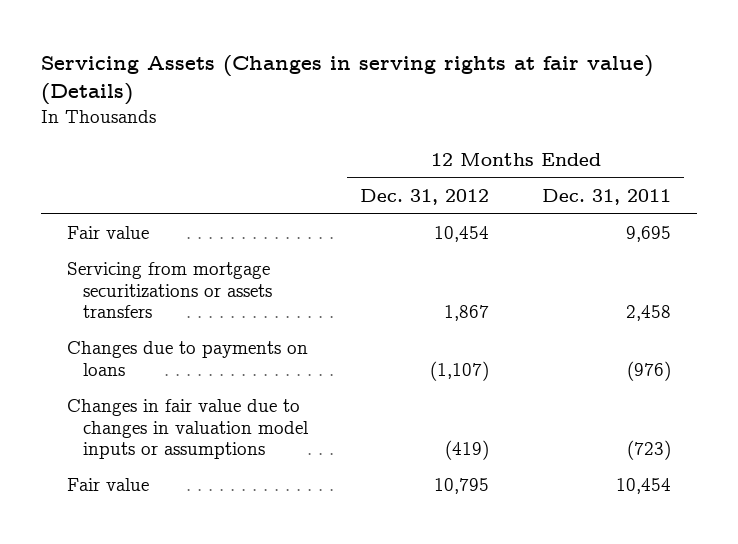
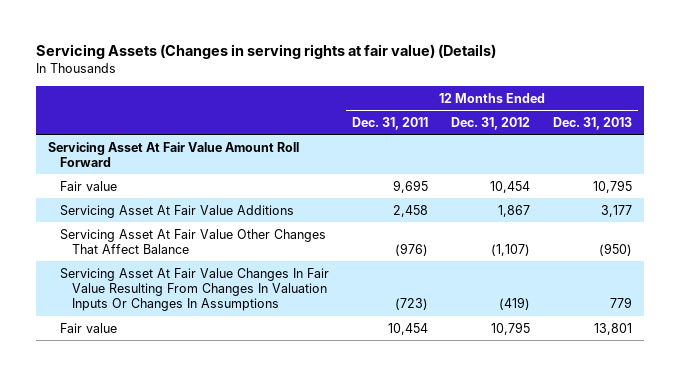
- | 12 Months Ended Dec. 31, 2012 | 12 Months Ended Dec. 31, 2011
+ | 12 Months Ended Dec. 31, 2011 | 12 Months Ended Dec. 31, 2012 | 12 Months Ended Dec. 31, 2013
+ Servicing Asset At Fair Value Amount Roll Forward
- Servicing from mortgage securitizations or assets transfers | 1,867 | 2,458
- Changes due to payments on loans | (1,107) | (976)
- Changes in fair value due to changes in valuation model inputs or assumptions | (419) | (723)
+ Servicing Asset At Fair Value Additions | 2,458 | 1,867 | 3,177
+ Servicing Asset At Fair Value Other Changes That Affect Balance | (976) | (1,107) | (950)
+ Servicing Asset At Fair Value Changes In Fair Value Resulting From Changes In Valuation Inputs Or Changes In Assumptions | (723) | (419) | 779

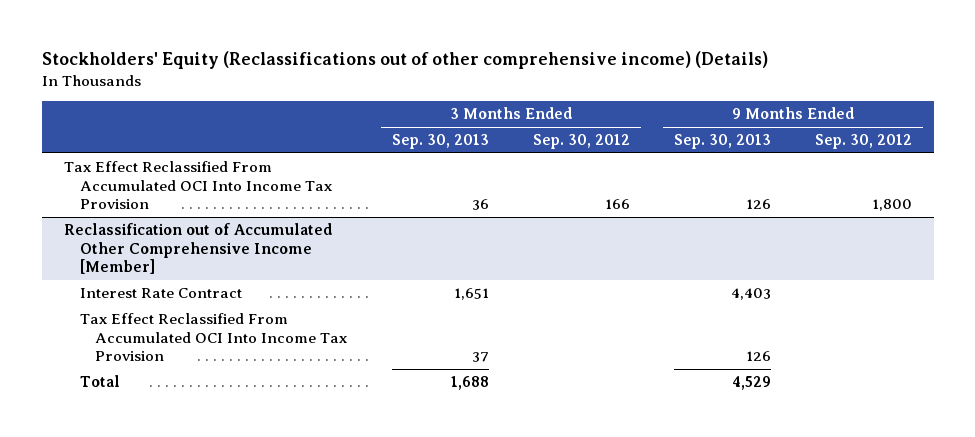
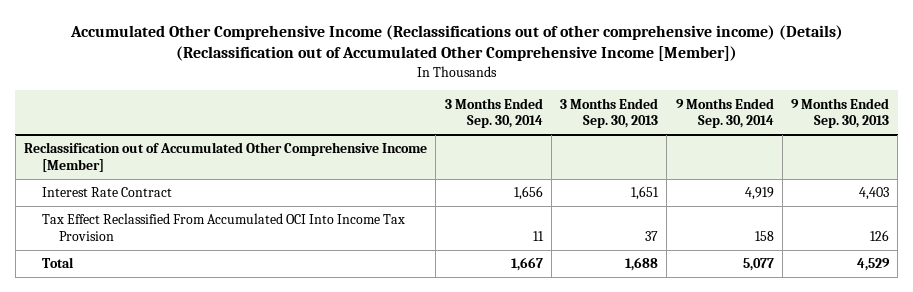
- Stockholders' Equity (Reclassifications out of other comprehensive income) (Details)
+ Accumulated Other Comprehensive Income (Reclassifications out of other comprehensive income) (Details) (Reclassification out of Accumulated Other Comprehensive Income [Member])
- | 3 Months Ended Sep. 30, 2013 | 3 Months Ended Sep. 30, 2012 | 9 Months Ended Sep. 30, 2013 | 9 Months Ended Sep. 30, 2012
+ | 3 Months Ended Sep. 30, 2014 | 3 Months Ended Sep. 30, 2013 | 9 Months Ended Sep. 30, 2014 | 9 Months Ended Sep. 30, 2013
- Tax Effect Reclassified From Accumulated OCI Into Income Tax Provision | 36 | 166 | 126 | 1,800

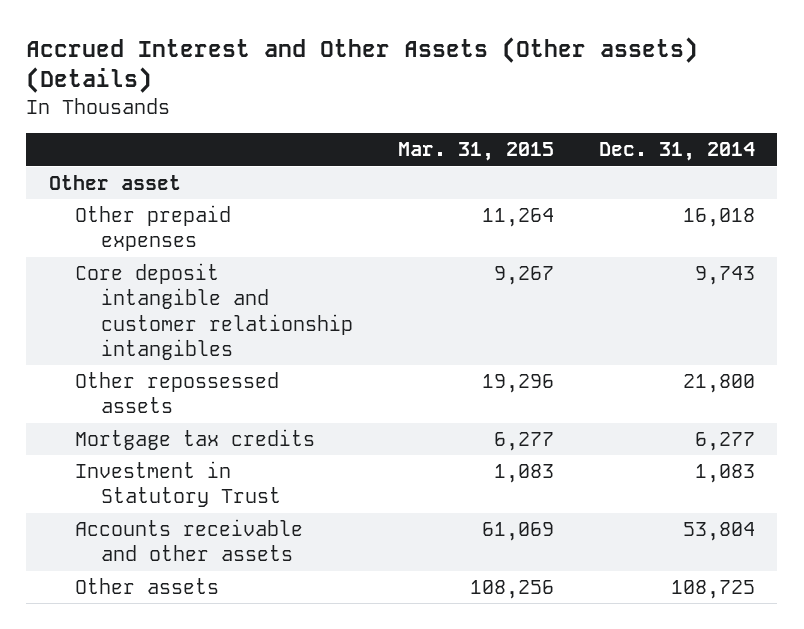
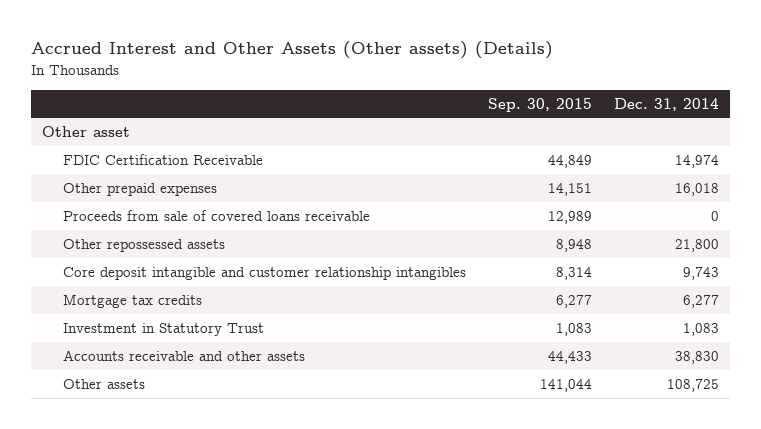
- | Mar. 31, 2015 | Dec. 31, 2014
+ | Sep. 30, 2015 | Dec. 31, 2014
+ FDIC Certification Receivable | 44,849 | 14,974
+ Proceeds from sale of covered loans receivable | 12,989 | 0
moved down: Core deposit intangible and customer relationship intangibles | 8,314 | 9,743
- Accounts receivable and other assets | 61,069 | 53,804
+ Accounts receivable and other assets | 44,433 | 38,830

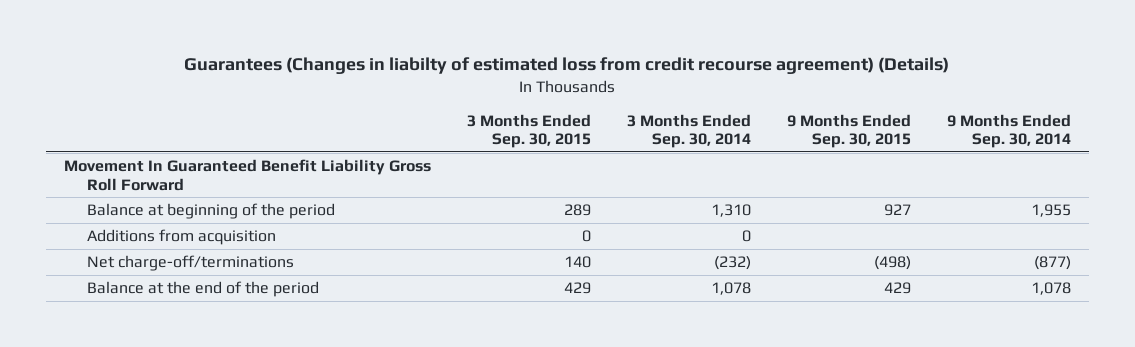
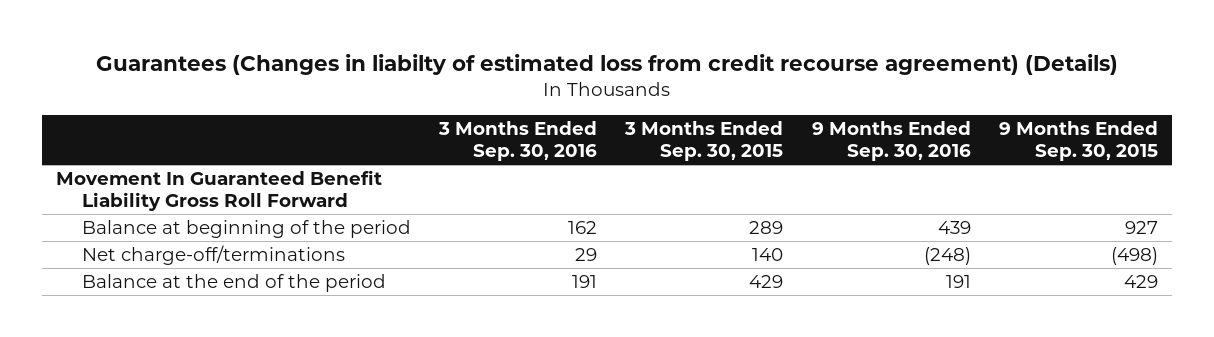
- | 3 Months Ended Sep. 30, 2015 | 3 Months Ended Sep. 30, 2014 | 9 Months Ended Sep. 30, 2015 | 9 Months Ended Sep. 30, 2014
+ | 3 Months Ended Sep. 30, 2016 | 3 Months Ended Sep. 30, 2015 | 9 Months Ended Sep. 30, 2016 | 9 Months Ended Sep. 30, 2015
- Additions from acquisition | 0 | 0 | |

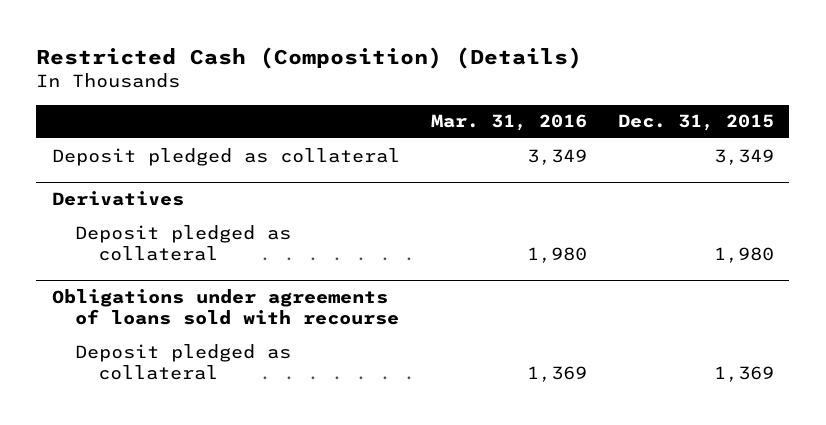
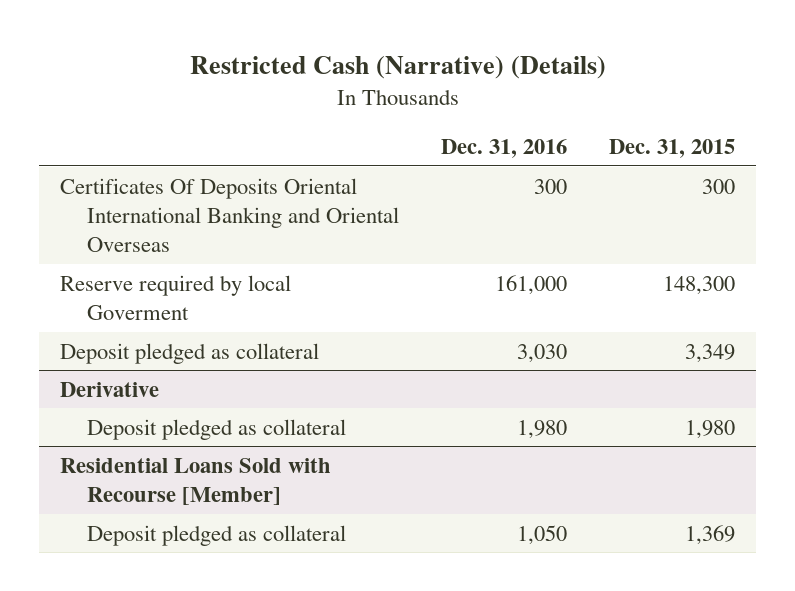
- Restricted Cash (Composition) (Details)
+ Restricted Cash (Narrative) (Details)
- | Mar. 31, 2016 | Dec. 31, 2015
+ | Dec. 31, 2016 | Dec. 31, 2015
+ Certificates Of Deposits Oriental International Banking and Oriental Overseas | 300 | 300
+ Reserve required by local Goverment | 161,000 | 148,300
- Derivatives
+ Derivative
- Obligations under agreements of loans sold with recourse
+ Residential Loans Sold with Recourse [Member]

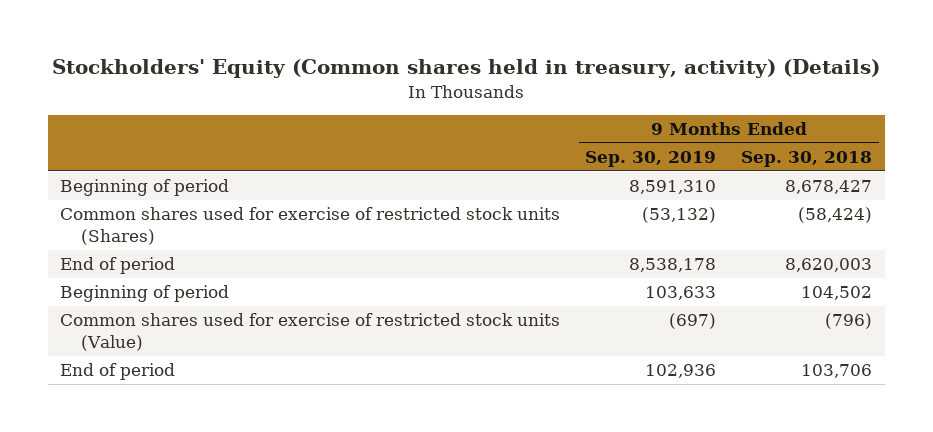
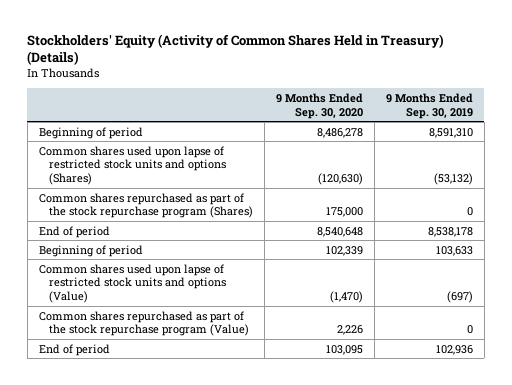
- Stockholders' Equity (Common shares held in treasury, activity) (Details)
+ Stockholders' Equity (Activity of Common Shares Held in Treasury) (Details)
- | 9 Months Ended Sep. 30, 2019 | 9 Months Ended Sep. 30, 2018
+ | 9 Months Ended Sep. 30, 2020 | 9 Months Ended Sep. 30, 2019
- Common shares used for exercise of restricted stock units (Shares) | (53,132) | (58,424)
+ Common shares used upon lapse of restricted stock units and options (Shares) | (120,630) | (53,132)
+ Common shares repurchased as part of the stock repurchase program (Shares) | 175,000 | 0
- Common shares used for exercise of restricted stock units (Value) | (697) | (796)
+ Common shares used upon lapse of restricted stock units and options (Value) | (1,470) | (697)
+ Common shares repurchased as part of the stock repurchase program (Value) | 2,226 | 0

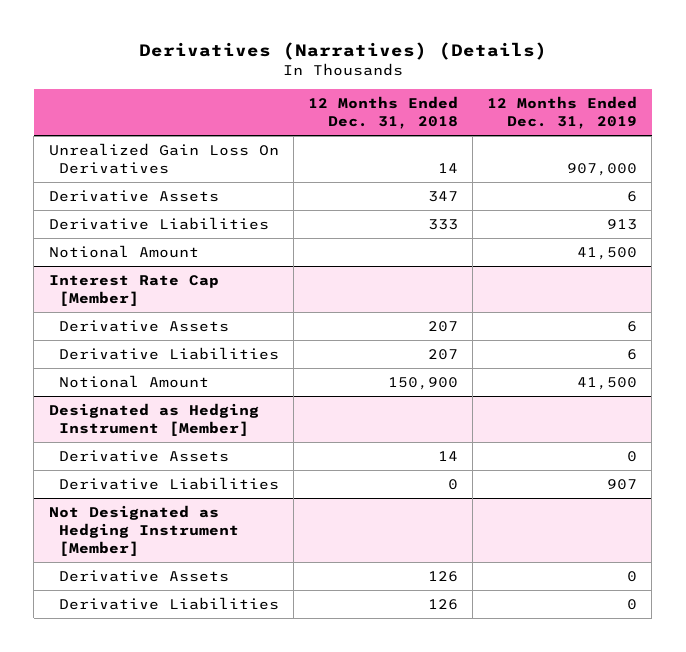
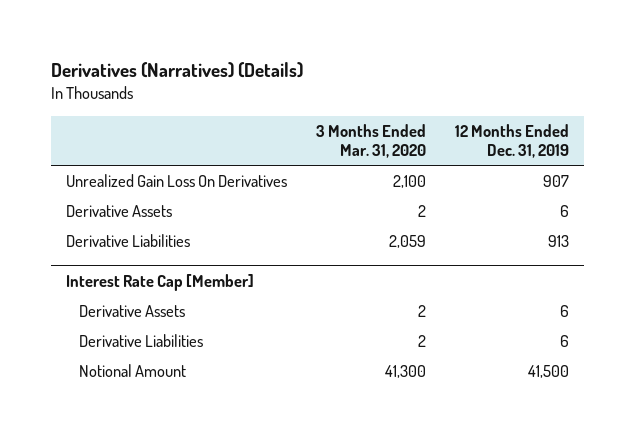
- | 12 Months Ended Dec. 31, 2018 | 12 Months Ended Dec. 31, 2019
+ | 3 Months Ended Mar. 31, 2020 | 12 Months Ended Dec. 31, 2019
- Unrealized Gain Loss On Derivatives | 14 | 907,000
+ Unrealized Gain Loss On Derivatives | 2,100 | 907
- Notional Amount | | 41,500
- Designated as Hedging Instrument [Member]
- Derivative Assets | 14 | 0
- Derivative Liabilities | 0 | 907
- Not Designated as Hedging Instrument [Member]
- Derivative Assets | 126 | 0
- Derivative Liabilities | 126 | 0

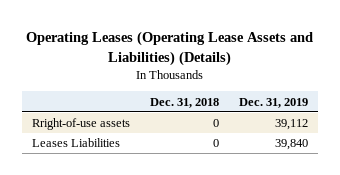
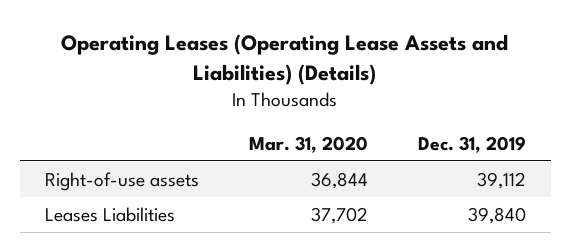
- | Dec. 31, 2018 | Dec. 31, 2019
+ | Mar. 31, 2020 | Dec. 31, 2019
- Rright-of-use assets | 0 | 39,112
+ Right-of-use assets | 36,844 | 39,112

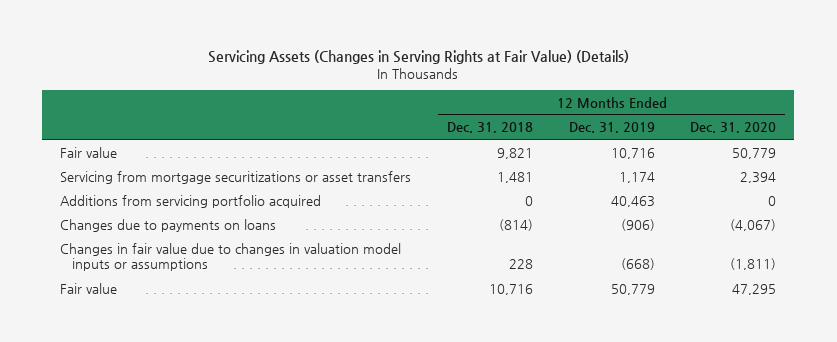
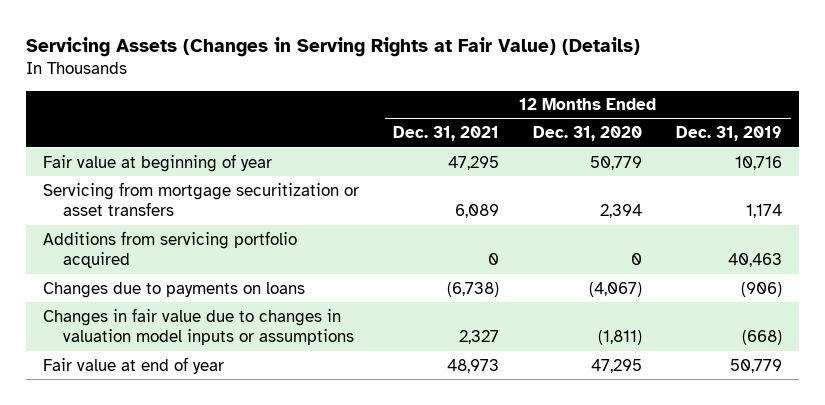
- | 12 Months Ended Dec. 31, 2018 | 12 Months Ended Dec. 31, 2019 | 12 Months Ended Dec. 31, 2020
+ | 12 Months Ended Dec. 31, 2021 | 12 Months Ended Dec. 31, 2020 | 12 Months Ended Dec. 31, 2019
- Fair value | 9,821 | 10,716 | 50,779
- Servicing from mortgage securitizations or asset transfers | 1,481 | 1,174 | 2,394
+ Fair value at beginning of year | 47,295 | 50,779 | 10,716
+ Servicing from mortgage securitization or asset transfers | 6,089 | 2,394 | 1,174
- Fair value | 10,716 | 50,779 | 47,295
+ Fair value at end of year | 48,973 | 47,295 | 50,779

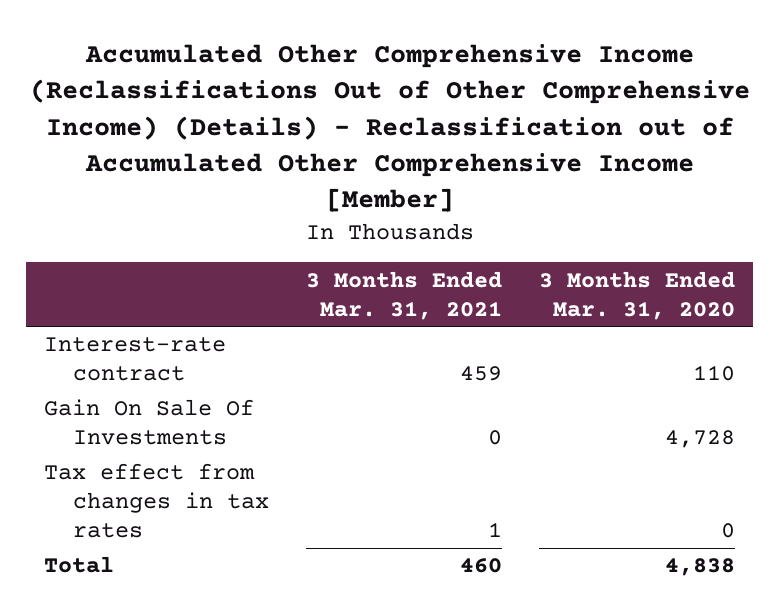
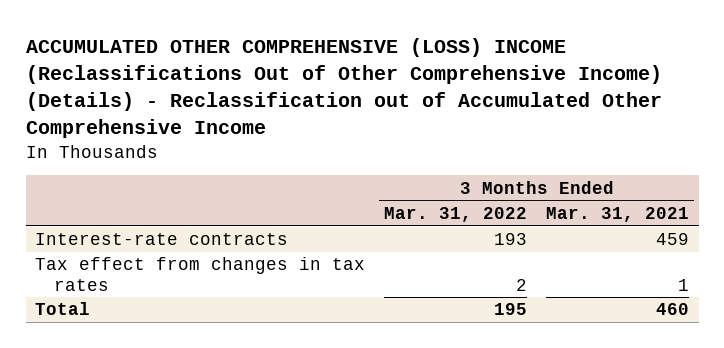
- Accumulated Other Comprehensive Income (Reclassifications Out of Other Comprehensive Income) (Details) - Reclassification out of Accumulated Other Comprehensive Income [Member]
+ ACCUMULATED OTHER COMPREHENSIVE (LOSS) INCOME (Reclassifications Out of Other Comprehensive Income) (Details) - Reclassification out of Accumulated Other Comprehensive Income
- | 3 Months Ended Mar. 31, 2021 | 3 Months Ended Mar. 31, 2020
+ | 3 Months Ended Mar. 31, 2022 | 3 Months Ended Mar. 31, 2021
- Interest-rate contract | 459 | 110
- Gain On Sale Of Investments | 0 | 4,728
+ Interest-rate contracts | 193 | 459

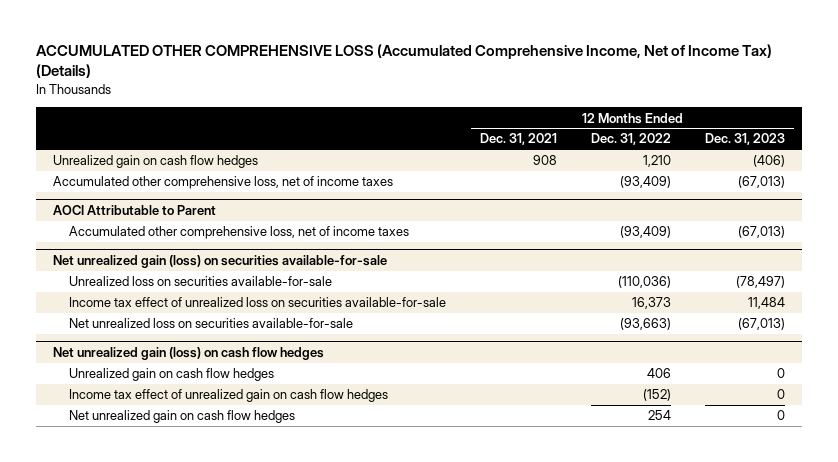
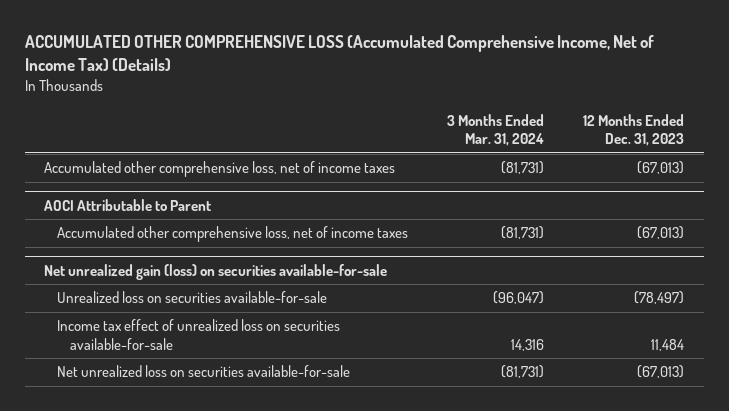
- | 12 Months Ended Dec. 31, 2021 | 12 Months Ended Dec. 31, 2022 | 12 Months Ended Dec. 31, 2023
+ | 3 Months Ended Mar. 31, 2024 | 12 Months Ended Dec. 31, 2023
- Unrealized gain on cash flow hedges | 908 | 1,210 | (406)
- Net unrealized gain (loss) on cash flow hedges
- Unrealized gain on cash flow hedges | | 406 | 0
- Income tax effect of unrealized gain on cash flow hedges | | (152) | 0
- Net unrealized gain on cash flow hedges | | 254 | 0

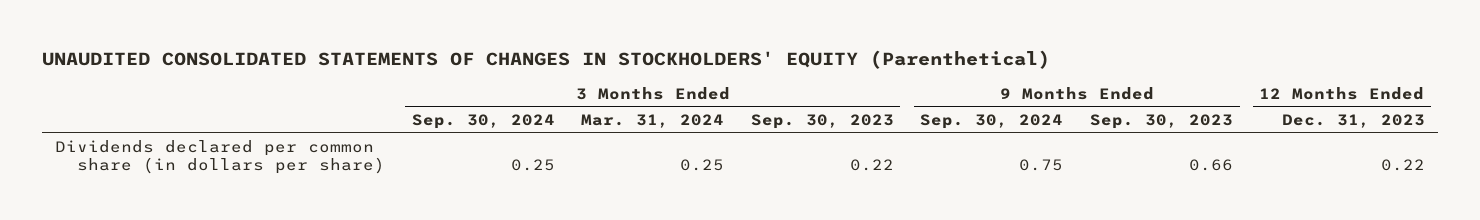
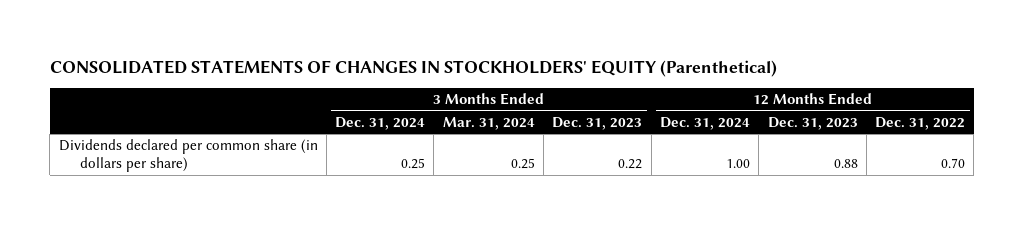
- UNAUDITED CONSOLIDATED STATEMENTS OF CHANGES IN STOCKHOLDERS' EQUITY (Parenthetical)
+ CONSOLIDATED STATEMENTS OF CHANGES IN STOCKHOLDERS' EQUITY (Parenthetical)
- | 3 Months Ended Sep. 30, 2024 | 3 Months Ended Mar. 31, 2024 | 3 Months Ended Sep. 30, 2023 | 9 Months Ended Sep. 30, 2024 | 9 Months Ended Sep. 30, 2023 | 12 Months Ended Dec. 31, 2023
+ | 3 Months Ended Dec. 31, 2024 | 3 Months Ended Mar. 31, 2024 | 3 Months Ended Dec. 31, 2023 | 12 Months Ended Dec. 31, 2024 | 12 Months Ended Dec. 31, 2023 | 12 Months Ended Dec. 31, 2022
- Dividends declared per common share (in dollars per share) | 0.25 | 0.25 | 0.22 | 0.75 | 0.66 | 0.22
+ Dividends declared per common share (in dollars per share) | 0.25 | 0.25 | 0.22 | 1.00 | 0.88 | 0.70

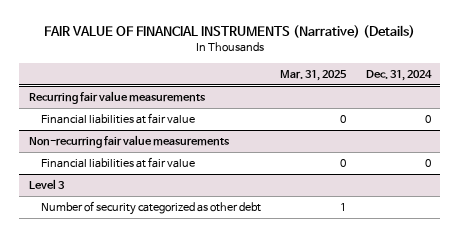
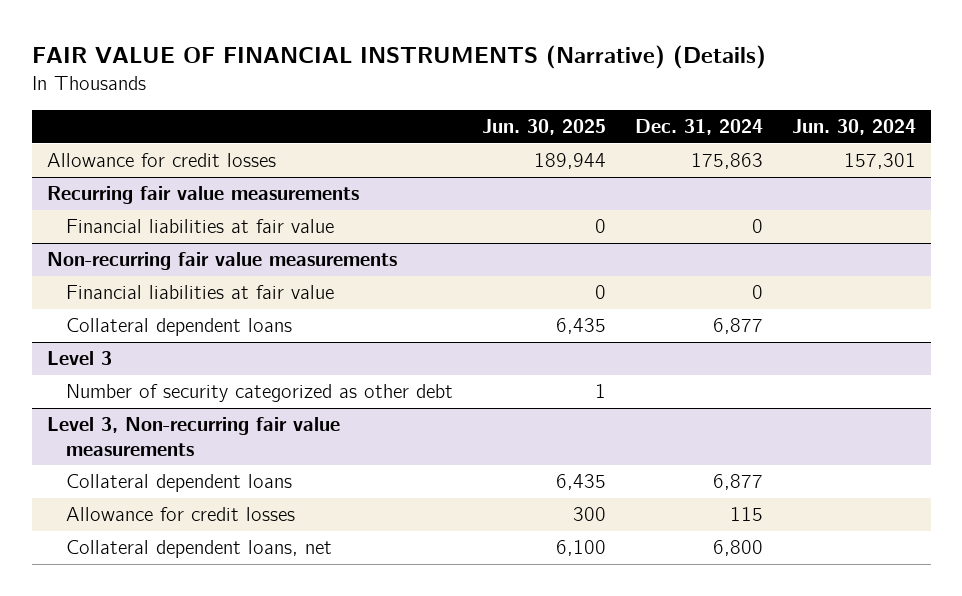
- | Mar. 31, 2025 | Dec. 31, 2024
+ | Jun. 30, 2025 | Dec. 31, 2024 | Jun. 30, 2024
+ Allowance for credit losses | 189,944 | 175,863 | 157,301
@ Non-recurring fair value measurements
+ Collateral dependent loans | 6,435 | 6,877 |
+ Level 3, Non-recurring fair value measurements
+ Collateral dependent loans | 6,435 | 6,877 |
+ Allowance for credit losses | 300 | 115 |
+ Collateral dependent loans, net | 6,100 | 6,800 |

